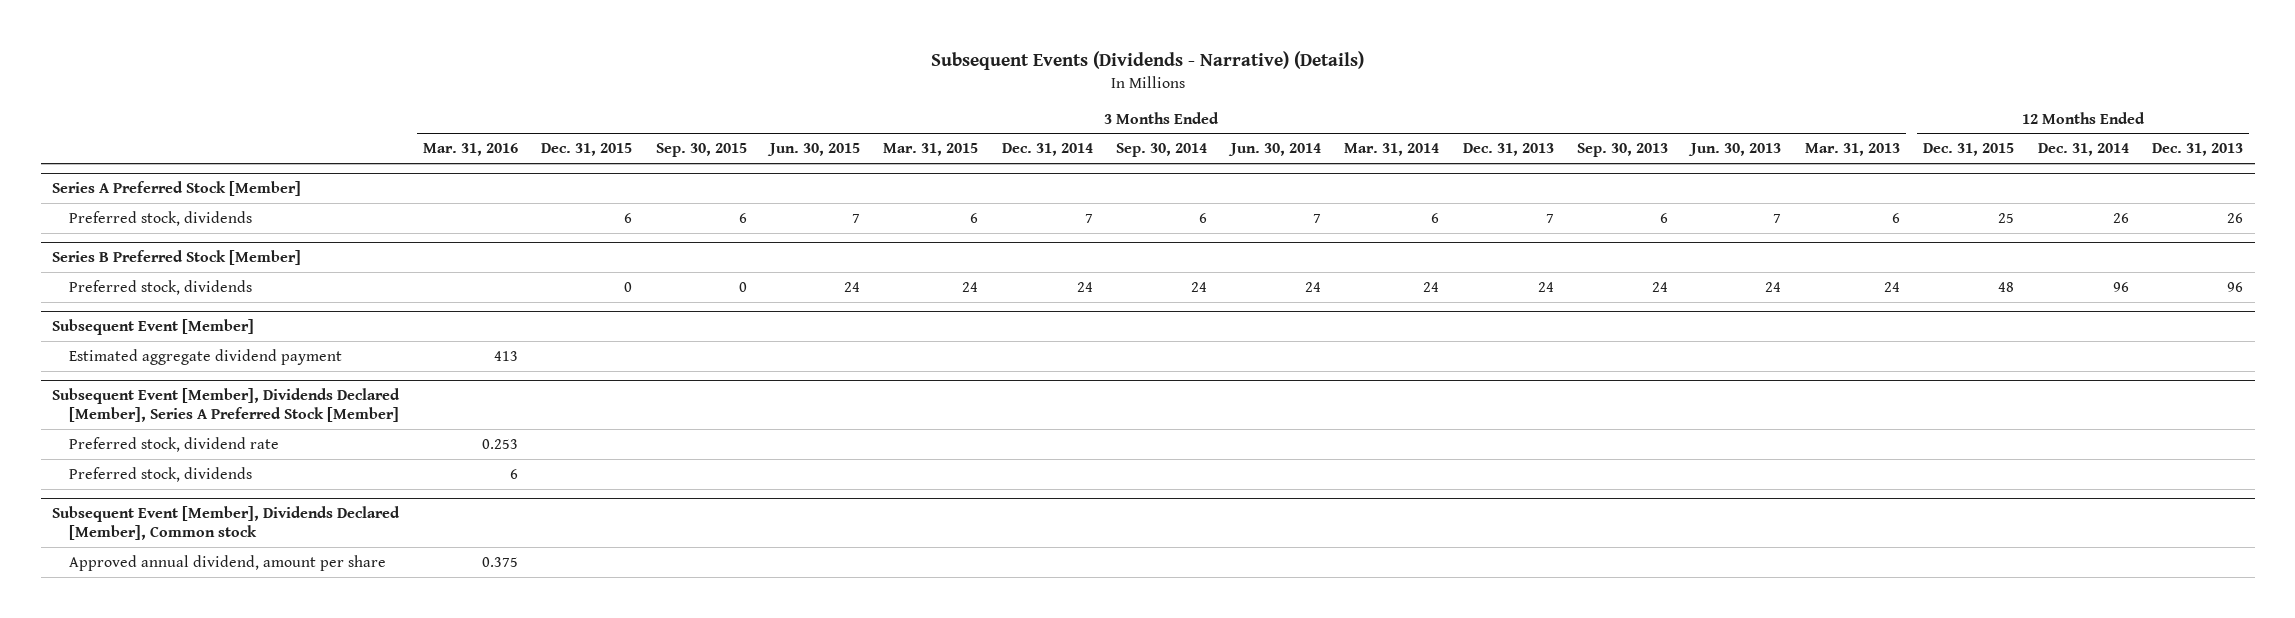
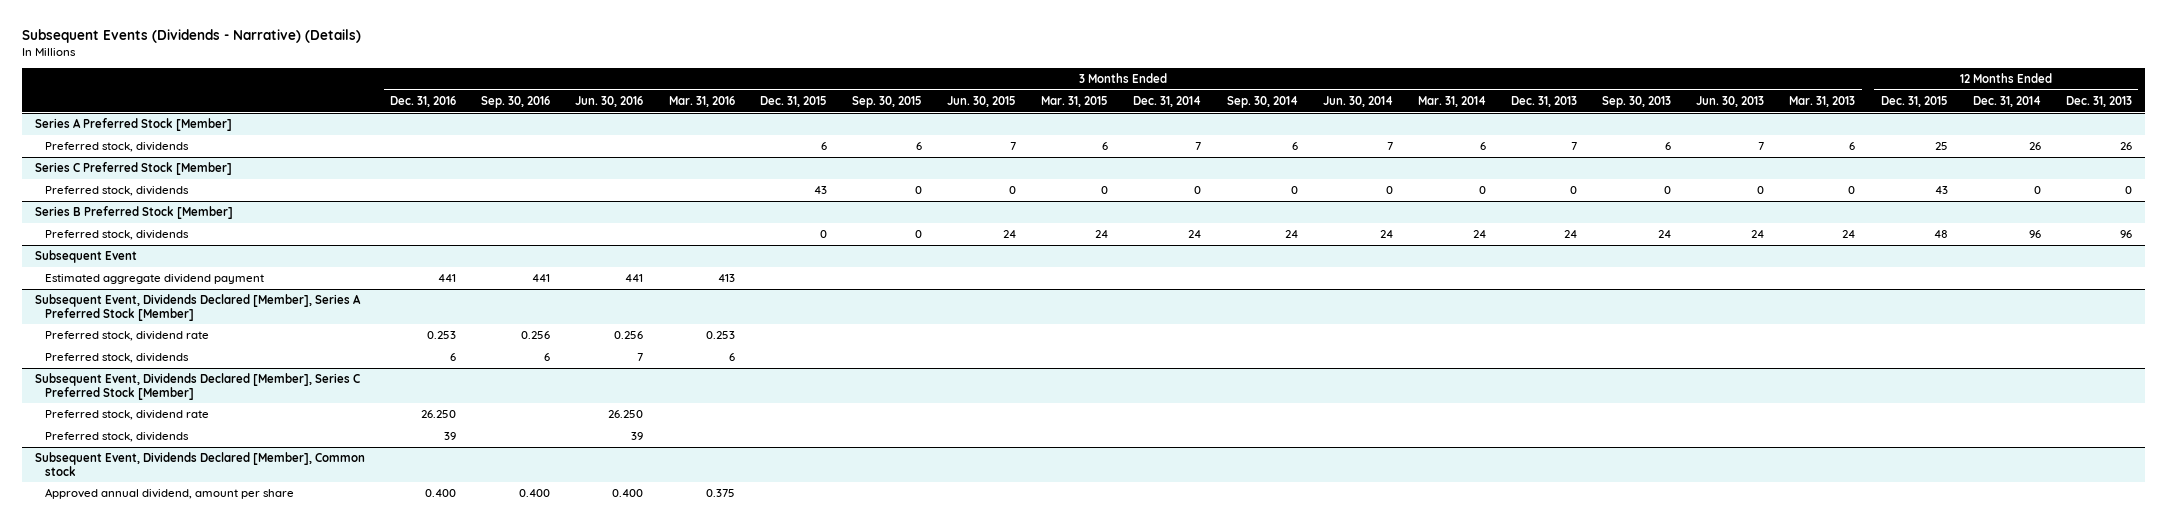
- | 3 Months Ended Mar. 31, 2016 | 3 Months Ended Dec. 31, 2015 | 3 Months Ended Sep. 30, 2015 | 3 Months Ended Jun. 30, 2015 | 3 Months Ended Mar. 31, 2015 | 3 Months Ended Dec. 31, 2014 | 3 Months Ended Sep. 30, 2014 | 3 Months Ended Jun. 30, 2014 | 3 Months Ended Mar. 31, 2014 | 3 Months Ended Dec. 31, 2013 | 3 Months Ended Sep. 30, 2013 | 3 Months Ended Jun. 30, 2013 | 3 Months Ended Mar. 31, 2013 | 12 Months Ended Dec. 31, 2015 | 12 Months Ended Dec. 31, 2014 | 12 Months Ended Dec. 31, 2013
+ | 3 Months Ended Dec. 31, 2016 | 3 Months Ended Sep. 30, 2016 | 3 Months Ended Jun. 30, 2016 | 3 Months Ended Mar. 31, 2016 | 3 Months Ended Dec. 31, 2015 | 3 Months Ended Sep. 30, 2015 | 3 Months Ended Jun. 30, 2015 | 3 Months Ended Mar. 31, 2015 | 3 Months Ended Dec. 31, 2014 | 3 Months Ended Sep. 30, 2014 | 3 Months Ended Jun. 30, 2014 | 3 Months Ended Mar. 31, 2014 | 3 Months Ended Dec. 31, 2013 | 3 Months Ended Sep. 30, 2013 | 3 Months Ended Jun. 30, 2013 | 3 Months Ended Mar. 31, 2013 | 12 Months Ended Dec. 31, 2015 | 12 Months Ended Dec. 31, 2014 | 12 Months Ended Dec. 31, 2013
+ Series C Preferred Stock [Member]
+ Preferred stock, dividends | | | | | 43 | 0 | 0 | 0 | 0 | 0 | 0 | 0 | 0 | 0 | 0 | 0 | 43 | 0 | 0
- Subsequent Event [Member]
+ Subsequent Event
- Subsequent Event [Member], Dividends Declared [Member], Series A Preferred Stock [Member]
+ Subsequent Event, Dividends Declared [Member], Series A Preferred Stock [Member]
- Subsequent Event [Member], Dividends Declared [Member], Common stock
+ Subsequent Event, Dividends Declared [Member], Series C Preferred Stock [Member]
+ Preferred stock, dividend rate | 26.250 | | 26.250 | | | | | | | | | | | | | | | |
+ Preferred stock, dividends | 39 | | 39 | | | | | | | | | | | | | | | |
+ Subsequent Event, Dividends Declared [Member], Common stock

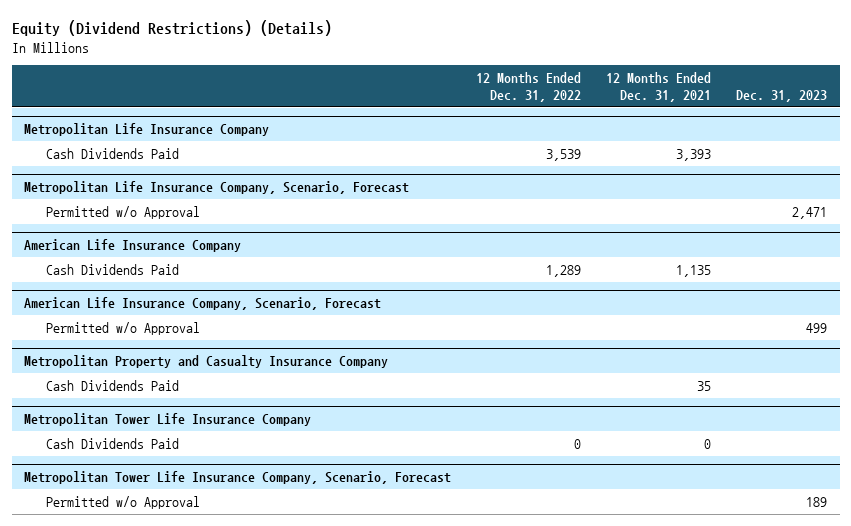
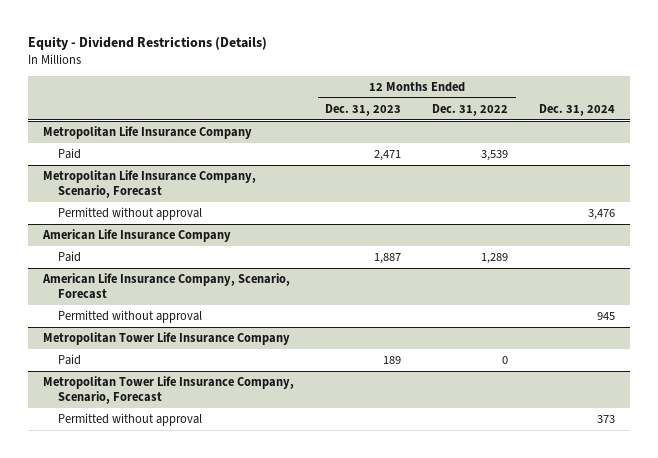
- Equity (Dividend Restrictions) (Details)
+ Equity - Dividend Restrictions (Details)
- | 12 Months Ended Dec. 31, 2022 | 12 Months Ended Dec. 31, 2021 | Dec. 31, 2023
+ | 12 Months Ended Dec. 31, 2023 | 12 Months Ended Dec. 31, 2022 | Dec. 31, 2024
@ Metropolitan Life Insurance Company
- Cash Dividends Paid | 3,539 | 3,393 |
+ Paid | 2,471 | 3,539 |
@ Metropolitan Life Insurance Company, Scenario, Forecast
- Permitted w/o Approval | | | 2,471
+ Permitted without approval | | | 3,476
@ American Life Insurance Company
- Cash Dividends Paid | 1,289 | 1,135 |
+ Paid | 1,887 | 1,289 |
@ American Life Insurance Company, Scenario, Forecast
- Permitted w/o Approval | | | 499
- Metropolitan Property and Casualty Insurance Company
- Cash Dividends Paid | | 35 |
@ American Life Insurance Company, Scenario, Forecast
+ Permitted without approval | | | 945
@ Metropolitan Tower Life Insurance Company
- Cash Dividends Paid | 0 | 0 |
+ Paid | 189 | 0 |
@ Metropolitan Tower Life Insurance Company, Scenario, Forecast
- Permitted w/o Approval | | | 189
+ Permitted without approval | | | 373

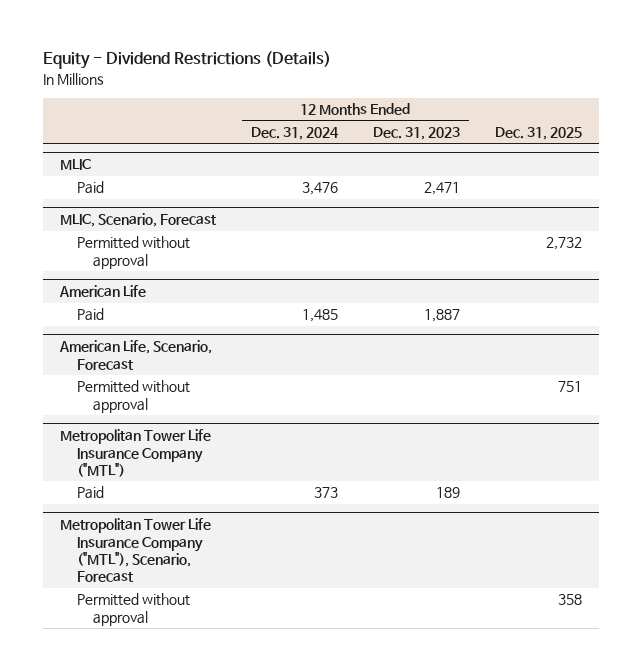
- | 12 Months Ended Dec. 31, 2023 | 12 Months Ended Dec. 31, 2022 | Dec. 31, 2024
+ | 12 Months Ended Dec. 31, 2024 | 12 Months Ended Dec. 31, 2023 | Dec. 31, 2025
- Metropolitan Life Insurance Company
+ MLIC
- Metropolitan Life Insurance Company, Scenario, Forecast
- Permitted without approval | | | 3,476
- American Life Insurance Company
+ MLIC, Scenario, Forecast
+ Permitted without approval | | | 2,732
+ American Life
- American Life Insurance Company, Scenario, Forecast
+ American Life, Scenario, Forecast
- Metropolitan Tower Life Insurance Company
+ Metropolitan Tower Life Insurance Company ("MTL")
- Metropolitan Tower Life Insurance Company, Scenario, Forecast
+ Metropolitan Tower Life Insurance Company ("MTL"), Scenario, Forecast

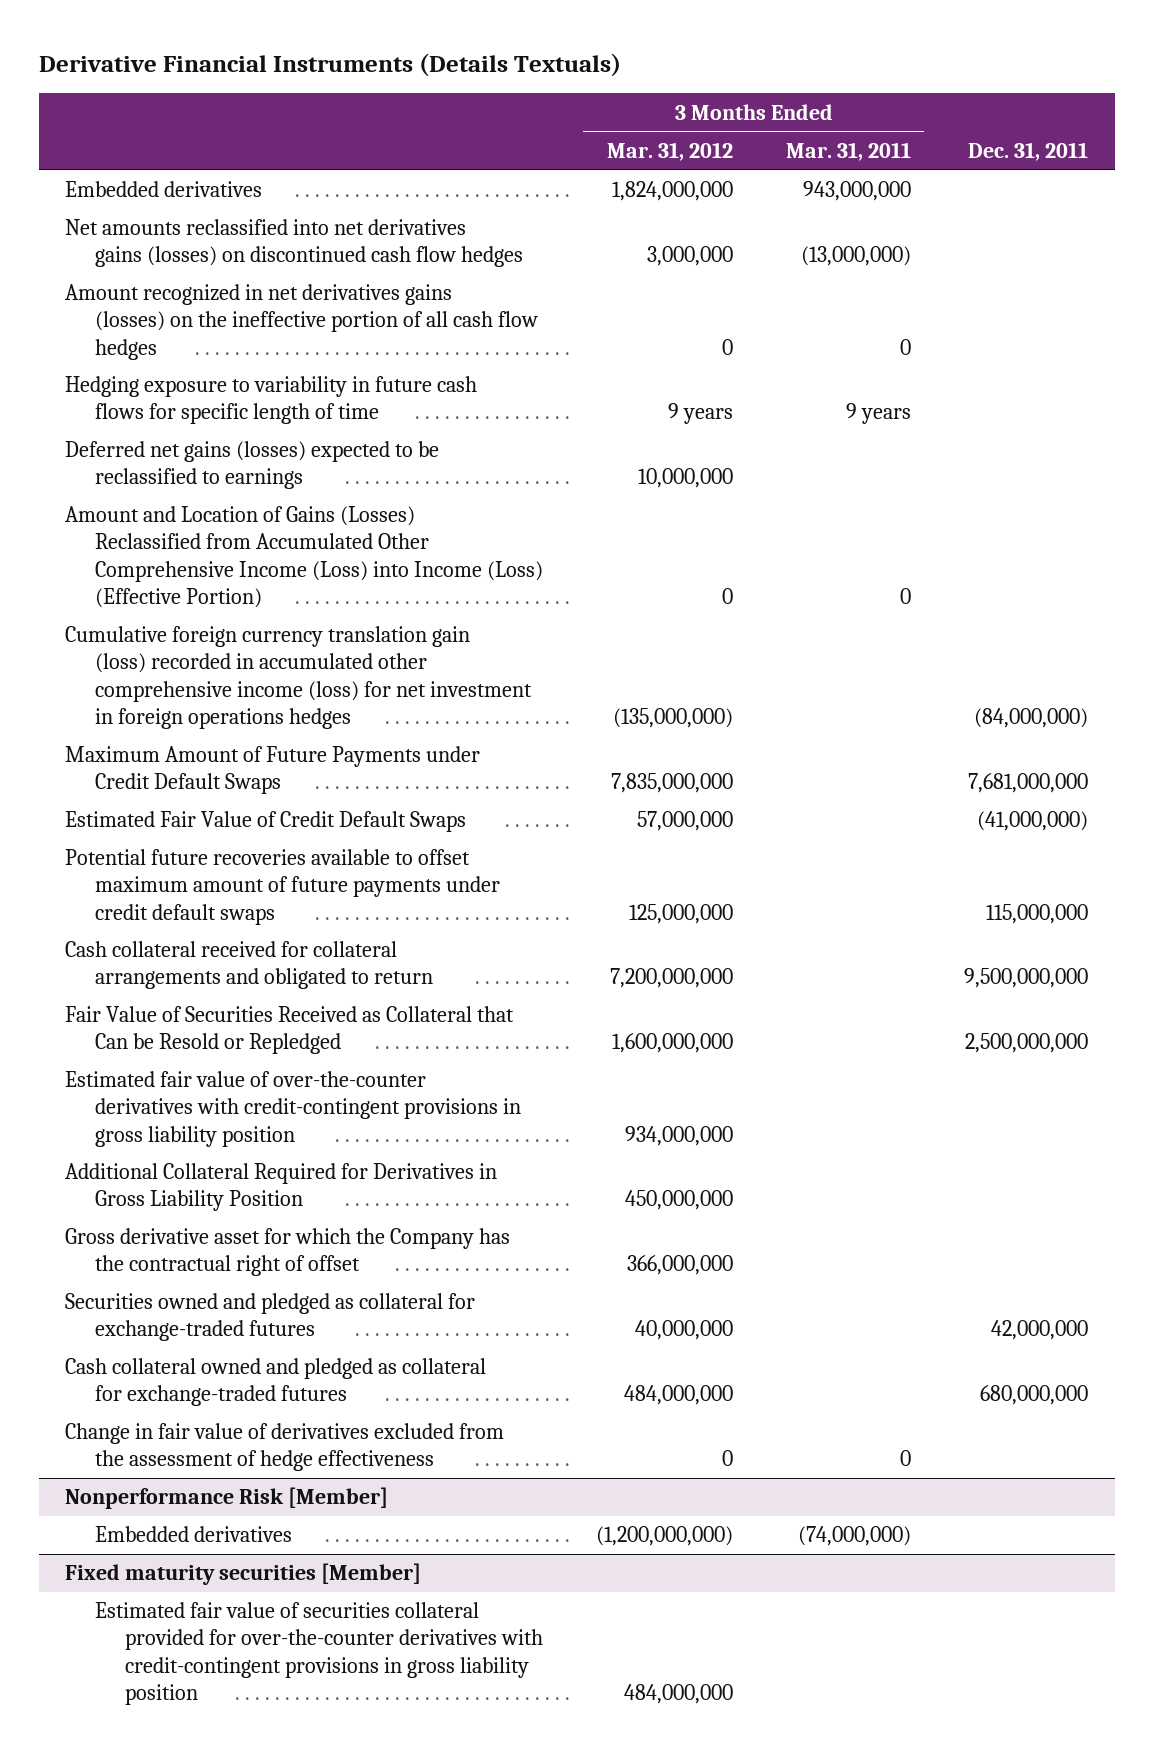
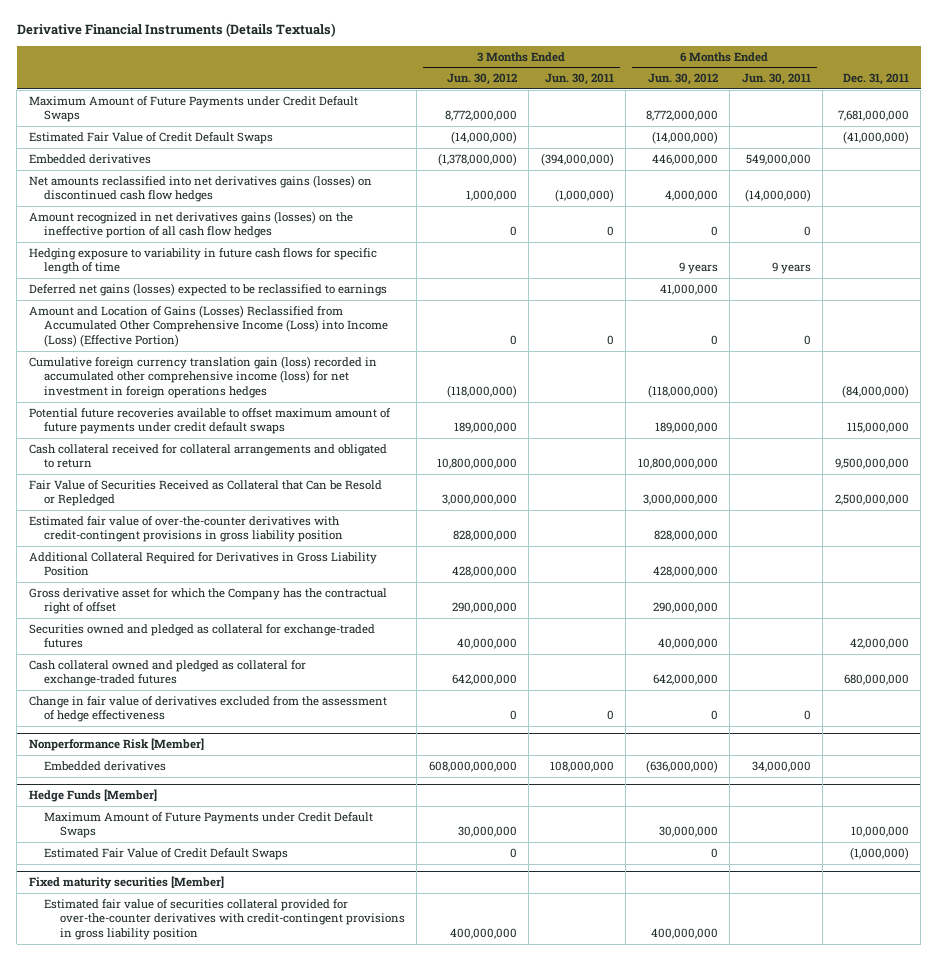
- | 3 Months Ended Mar. 31, 2012 | 3 Months Ended Mar. 31, 2011 | Dec. 31, 2011
+ | 3 Months Ended Jun. 30, 2012 | 3 Months Ended Jun. 30, 2011 | 6 Months Ended Jun. 30, 2012 | 6 Months Ended Jun. 30, 2011 | Dec. 31, 2011
moved up: Maximum Amount of Future Payments under Credit Default Swaps | 8,772,000,000 | | 8,772,000,000 | | 7,681,000,000
moved up: Estimated Fair Value of Credit Default Swaps | (14,000,000) | | (14,000,000) | | (41,000,000)
+ Hedge Funds [Member]
+ Maximum Amount of Future Payments under Credit Default Swaps | 30,000,000 | | 30,000,000 | | 10,000,000
+ Estimated Fair Value of Credit Default Swaps | 0 | | 0 | | (1,000,000)

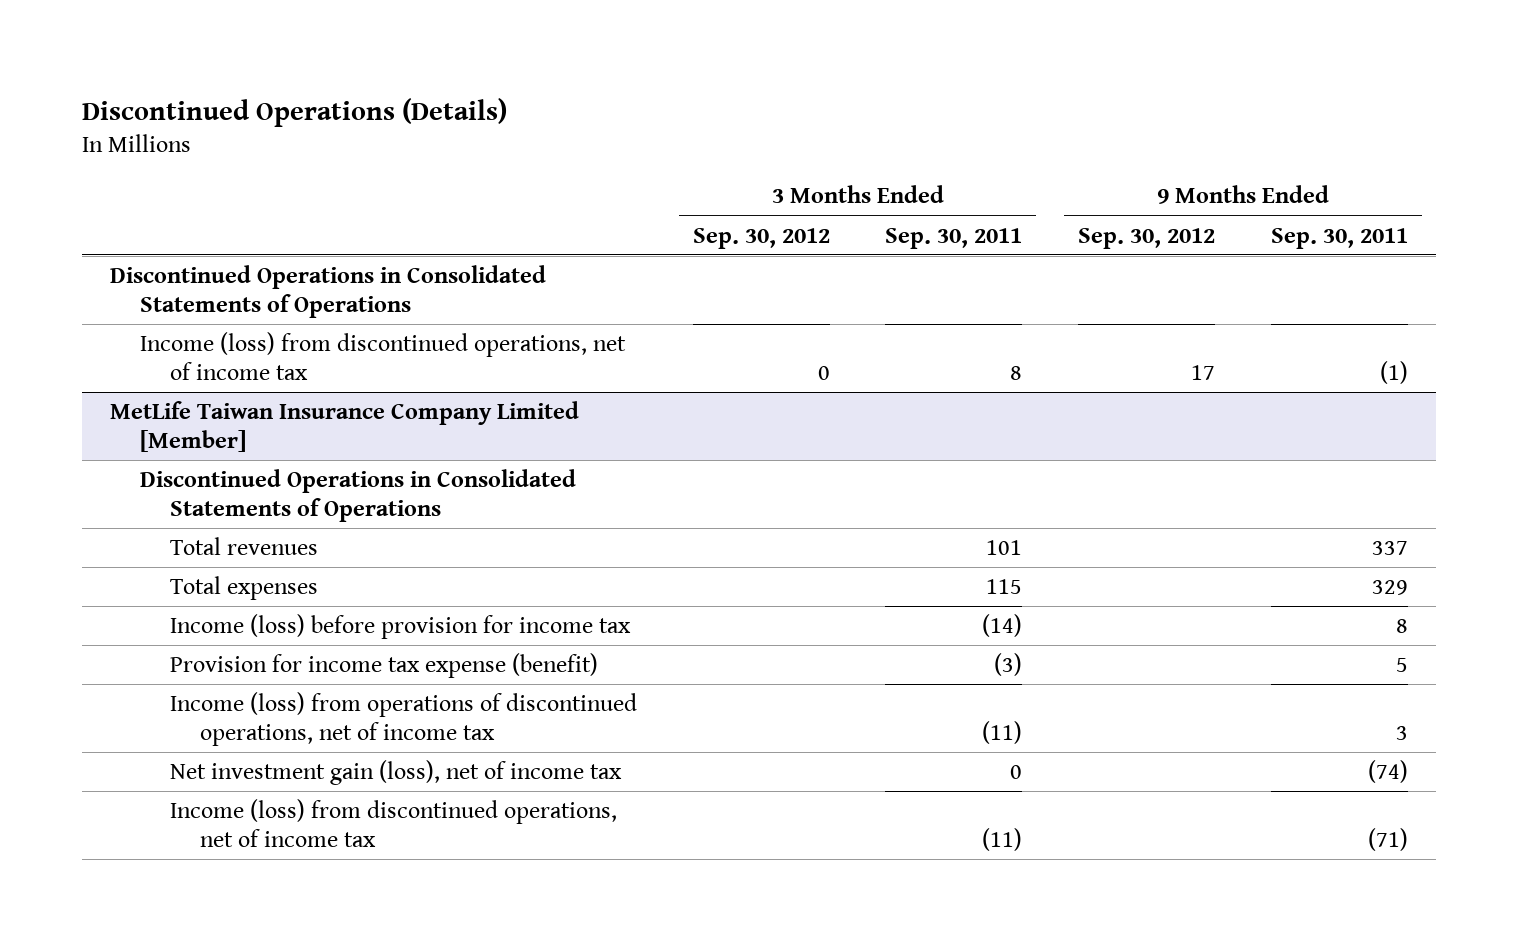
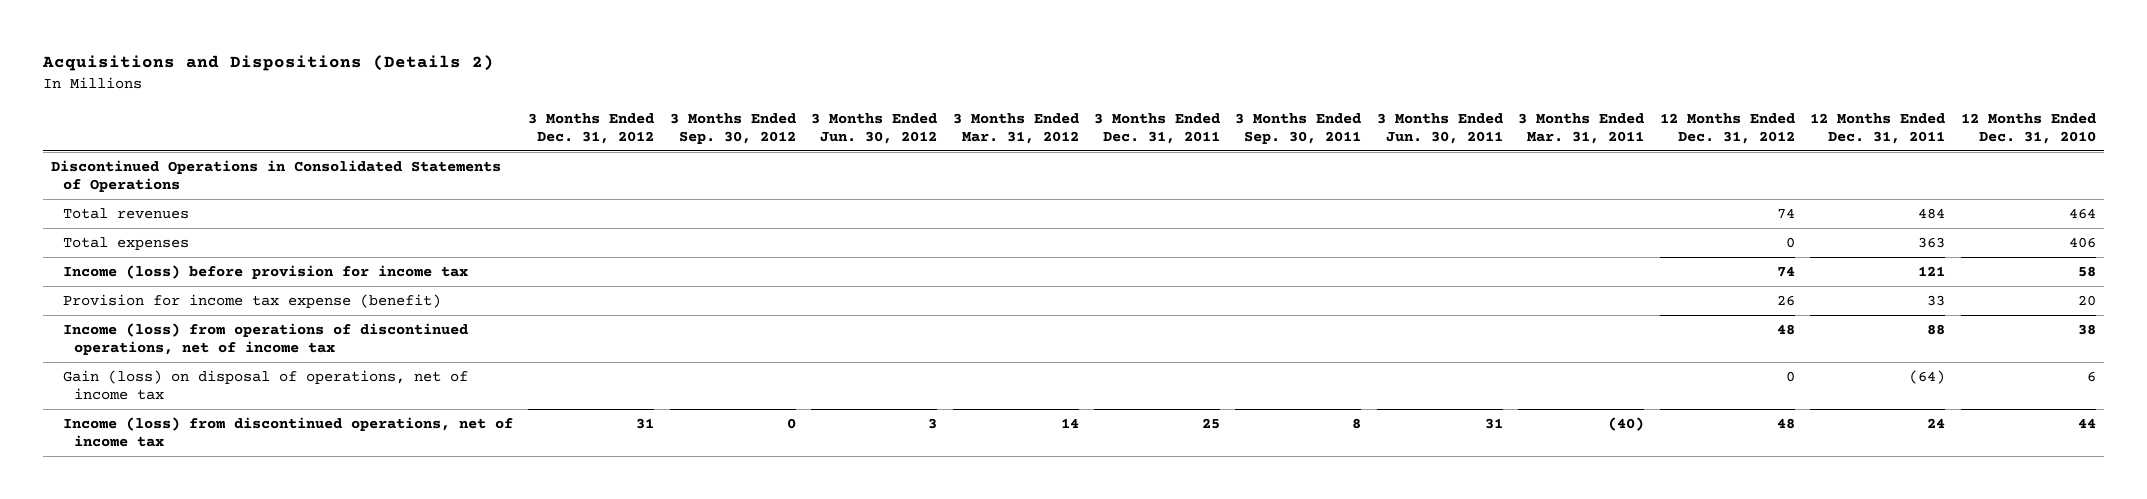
- Discontinued Operations (Details)
+ Acquisitions and Dispositions (Details 2)
- | 3 Months Ended Sep. 30, 2012 | 3 Months Ended Sep. 30, 2011 | 9 Months Ended Sep. 30, 2012 | 9 Months Ended Sep. 30, 2011
+ | 3 Months Ended Dec. 31, 2012 | 3 Months Ended Sep. 30, 2012 | 3 Months Ended Jun. 30, 2012 | 3 Months Ended Mar. 31, 2012 | 3 Months Ended Dec. 31, 2011 | 3 Months Ended Sep. 30, 2011 | 3 Months Ended Jun. 30, 2011 | 3 Months Ended Mar. 31, 2011 | 12 Months Ended Dec. 31, 2012 | 12 Months Ended Dec. 31, 2011 | 12 Months Ended Dec. 31, 2010
+ Total revenues | | | | | | | | | 74 | 484 | 464
+ Total expenses | | | | | | | | | 0 | 363 | 406
+ Income (loss) before provision for income tax | | | | | | | | | 74 | 121 | 58
+ Provision for income tax expense (benefit) | | | | | | | | | 26 | 33 | 20
+ Income (loss) from operations of discontinued operations, net of income tax | | | | | | | | | 48 | 88 | 38
+ Gain (loss) on disposal of operations, net of income tax | | | | | | | | | 0 | (64) | 6
- MetLife Taiwan Insurance Company Limited [Member]
- Discontinued Operations in Consolidated Statements of Operations
- Total revenues | | 101 | | 337
- Total expenses | | 115 | | 329
- Income (loss) before provision for income tax | | (14) | | 8
- Provision for income tax expense (benefit) | | (3) | | 5
- Income (loss) from operations of discontinued operations, net of income tax | | (11) | | 3
- Net investment gain (loss), net of income tax | | 0 | | (74)
- Income (loss) from discontinued operations, net of income tax | | (11) | | (71)

